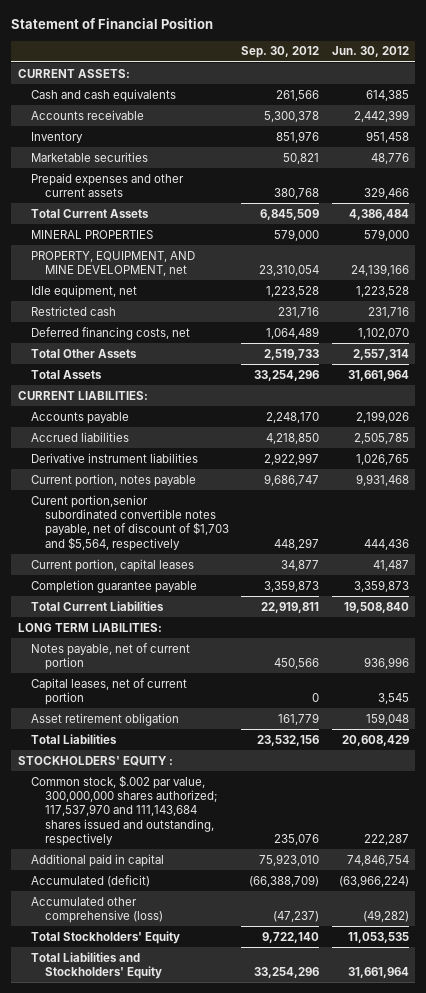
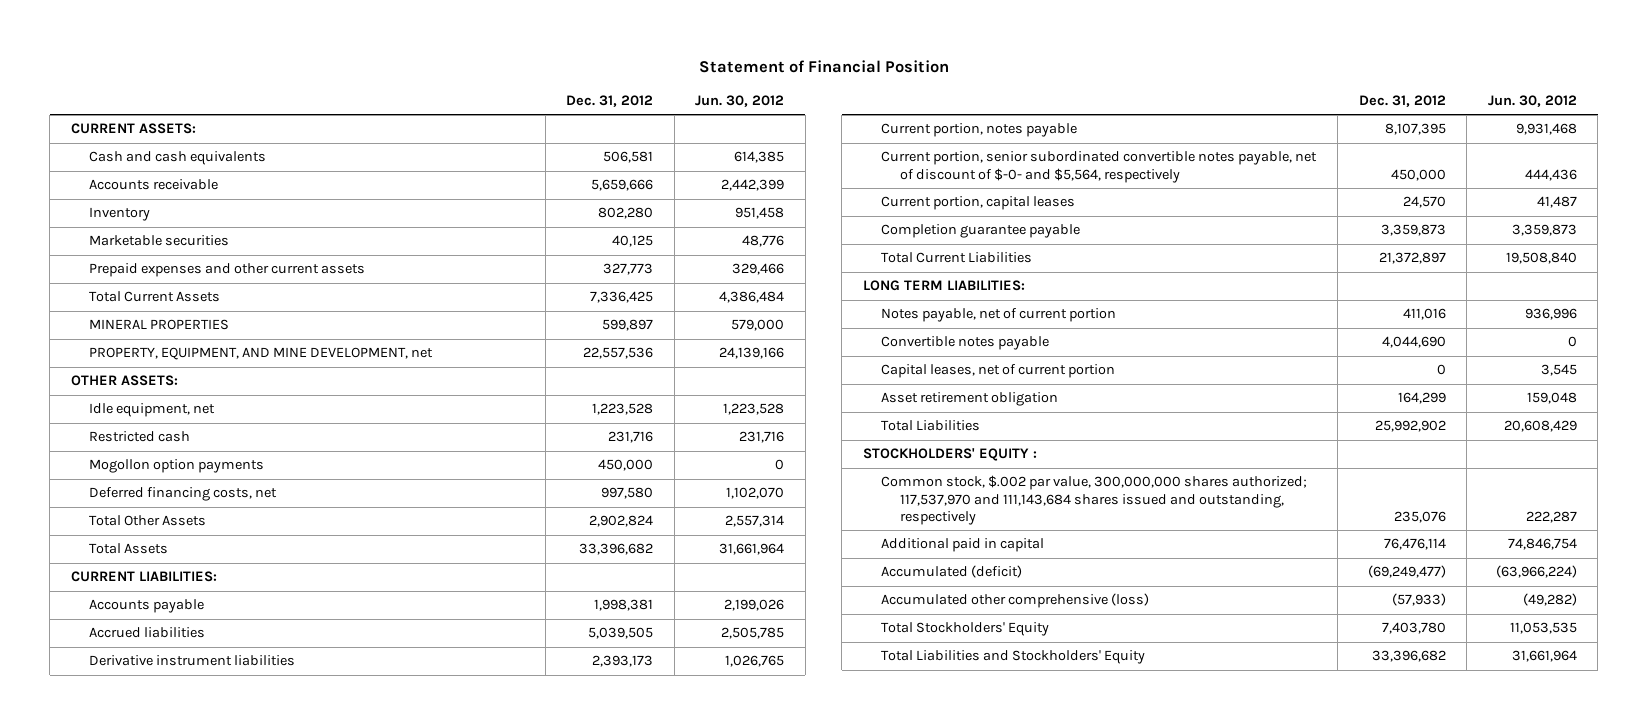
- | Sep. 30, 2012 | Jun. 30, 2012
+ | Dec. 31, 2012 | Jun. 30, 2012
+ OTHER ASSETS:
+ Mogollon option payments | 450,000 | 0
- Curent portion,senior subordinated convertible notes payable, net of discount of $1,703 and $5,564, respectively | 448,297 | 444,436
+ Current portion, senior subordinated convertible notes payable, net of discount of $-0- and $5,564, respectively | 450,000 | 444,436
+ Convertible notes payable | 4,044,690 | 0

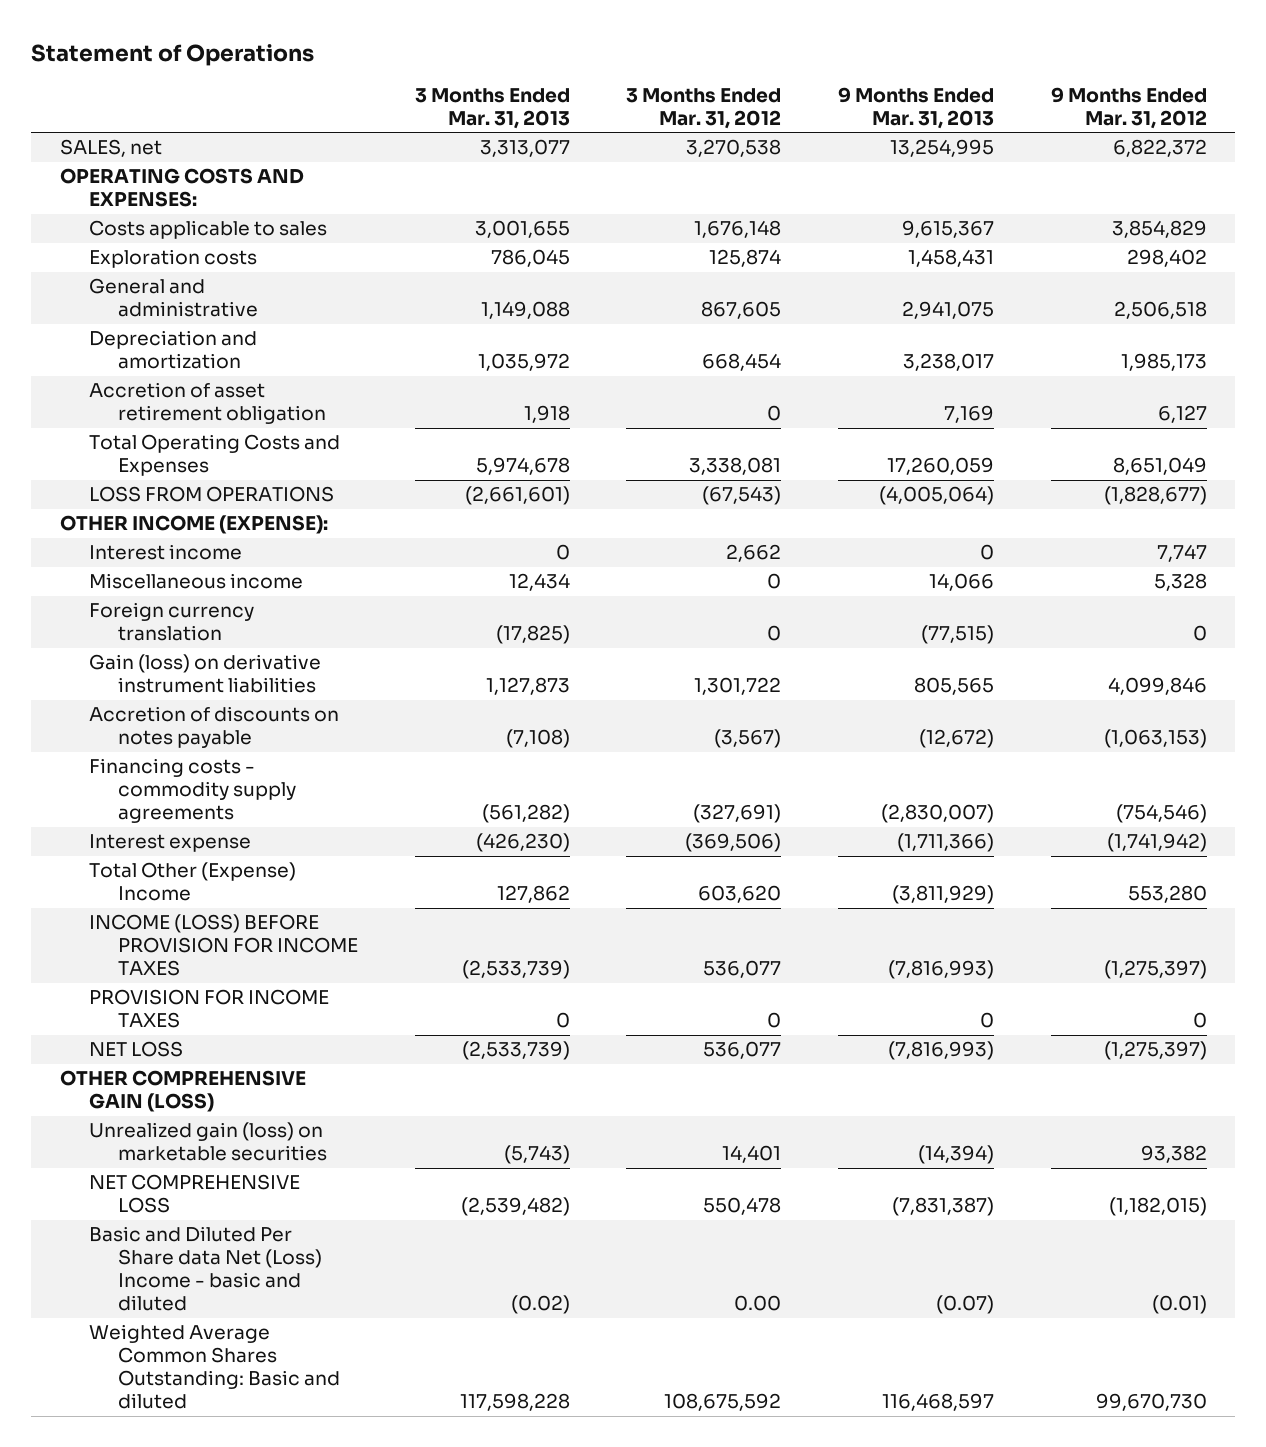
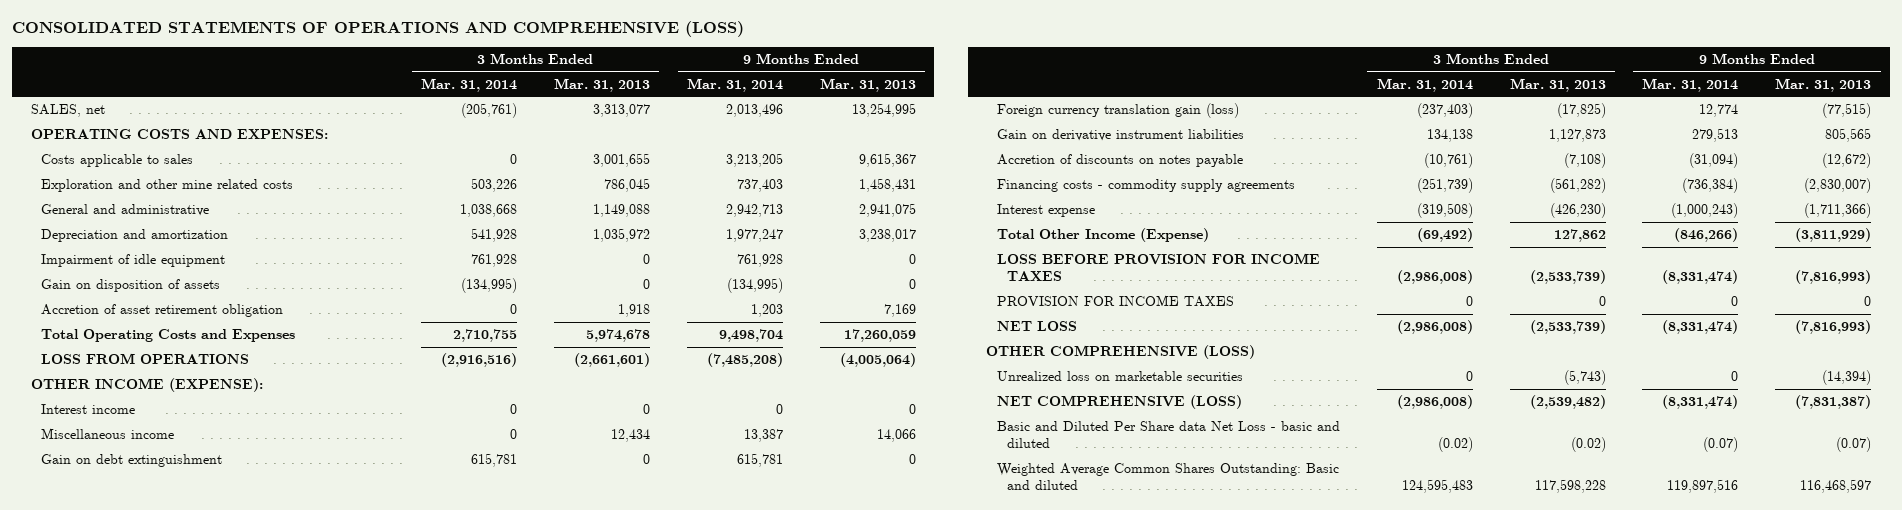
- Statement of Operations
+ CONSOLIDATED STATEMENTS OF OPERATIONS AND COMPREHENSIVE (LOSS)
- | 3 Months Ended Mar. 31, 2013 | 3 Months Ended Mar. 31, 2012 | 9 Months Ended Mar. 31, 2013 | 9 Months Ended Mar. 31, 2012
+ | 3 Months Ended Mar. 31, 2014 | 3 Months Ended Mar. 31, 2013 | 9 Months Ended Mar. 31, 2014 | 9 Months Ended Mar. 31, 2013
- Exploration costs | 786,045 | 125,874 | 1,458,431 | 298,402
+ Exploration and other mine related costs | 503,226 | 786,045 | 737,403 | 1,458,431
+ Impairment of idle equipment | 761,928 | 0 | 761,928 | 0
+ Gain on disposition of assets | (134,995) | 0 | (134,995) | 0
- Foreign currency translation | (17,825) | 0 | (77,515) | 0
- Gain (loss) on derivative instrument liabilities | 1,127,873 | 1,301,722 | 805,565 | 4,099,846
+ Gain on debt extinguishment | 615,781 | 0 | 615,781 | 0
+ Foreign currency translation gain (loss) | (237,403) | (17,825) | 12,774 | (77,515)
+ Gain on derivative instrument liabilities | 134,138 | 1,127,873 | 279,513 | 805,565
- Total Other (Expense) Income | 127,862 | 603,620 | (3,811,929) | 553,280
- INCOME (LOSS) BEFORE PROVISION FOR INCOME TAXES | (2,533,739) | 536,077 | (7,816,993) | (1,275,397)
+ Total Other Income (Expense) | (69,492) | 127,862 | (846,266) | (3,811,929)
+ LOSS BEFORE PROVISION FOR INCOME TAXES | (2,986,008) | (2,533,739) | (8,331,474) | (7,816,993)
- OTHER COMPREHENSIVE GAIN (LOSS)
- Unrealized gain (loss) on marketable securities | (5,743) | 14,401 | (14,394) | 93,382
- NET COMPREHENSIVE LOSS | (2,539,482) | 550,478 | (7,831,387) | (1,182,015)
- Basic and Diluted Per Share data Net (Loss) Income - basic and diluted | (0.02) | 0.00 | (0.07) | (0.01)
+ OTHER COMPREHENSIVE (LOSS)
+ Unrealized loss on marketable securities | 0 | (5,743) | 0 | (14,394)
+ NET COMPREHENSIVE (LOSS) | (2,986,008) | (2,539,482) | (8,331,474) | (7,831,387)
+ Basic and Diluted Per Share data Net Loss - basic and diluted | (0.02) | (0.02) | (0.07) | (0.07)

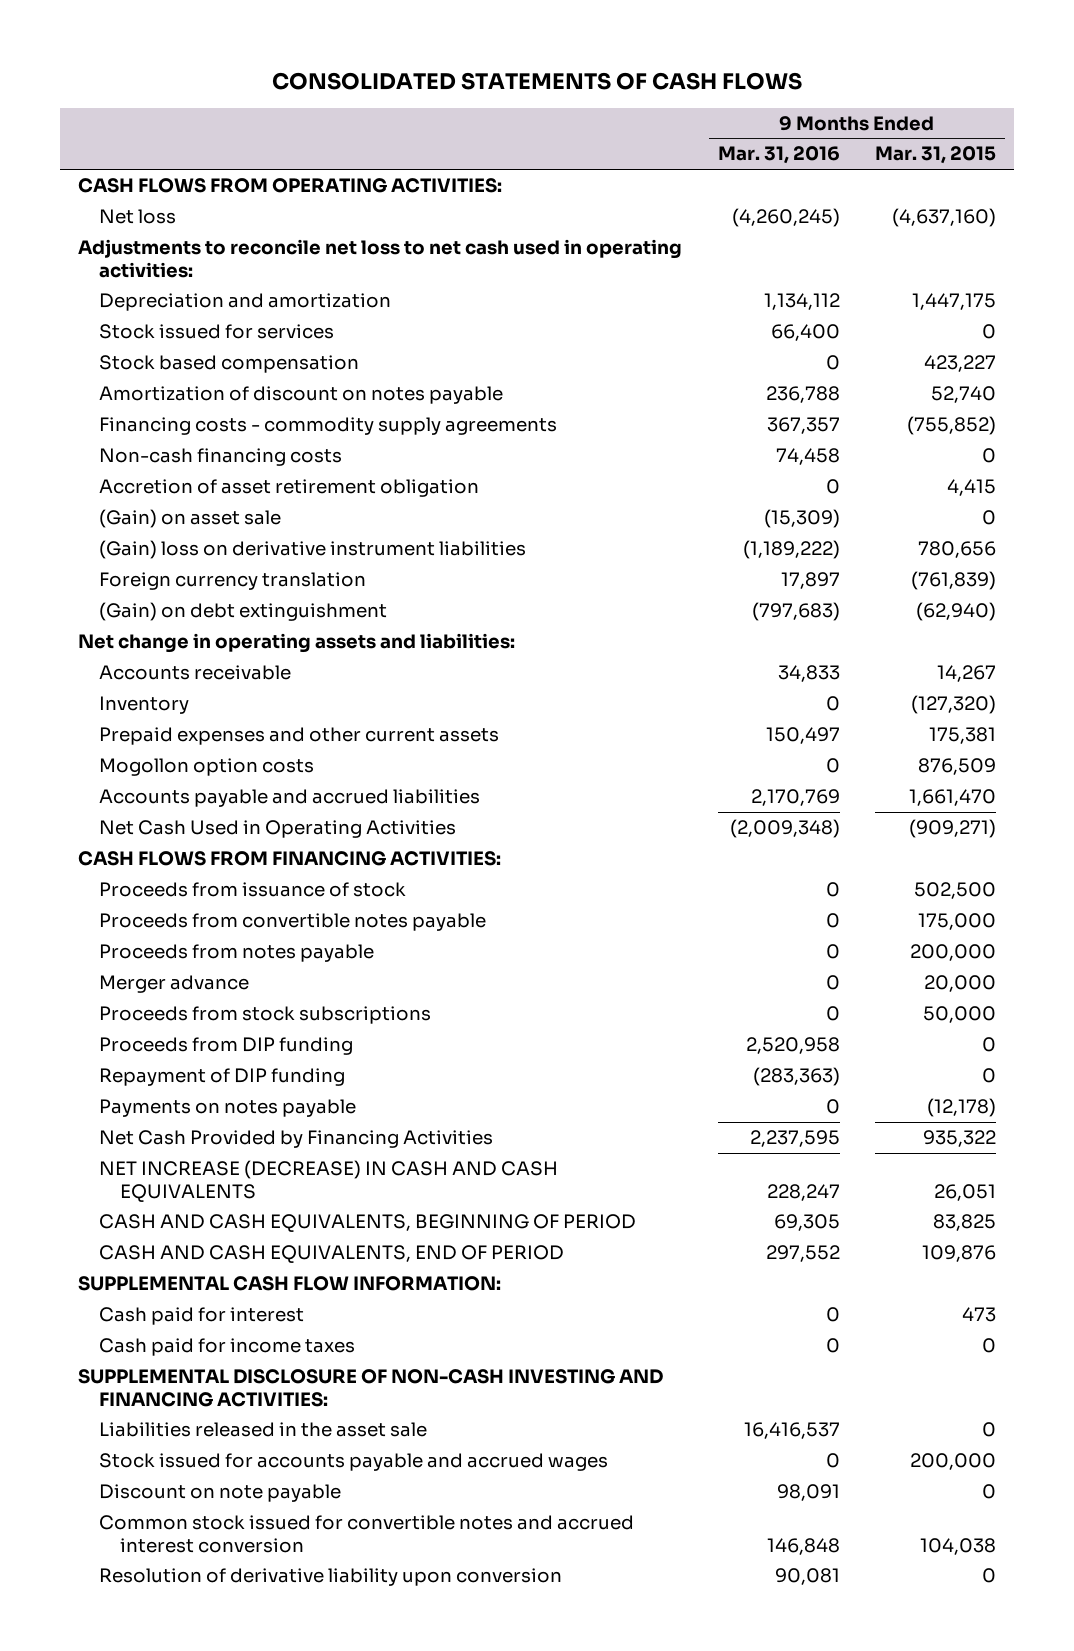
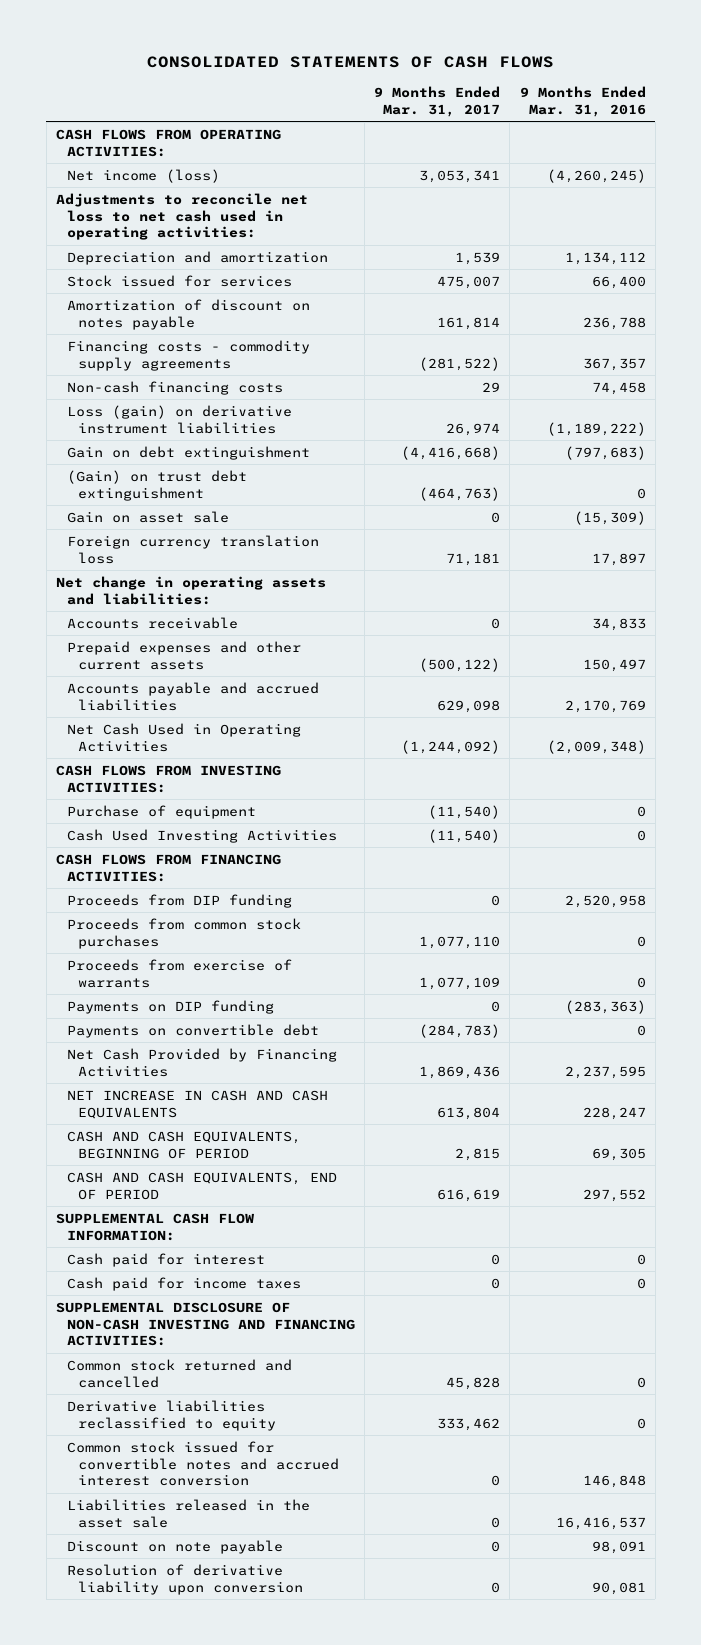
- | 9 Months Ended Mar. 31, 2016 | 9 Months Ended Mar. 31, 2015
+ | 9 Months Ended Mar. 31, 2017 | 9 Months Ended Mar. 31, 2016
- Net loss | (4,260,245) | (4,637,160)
+ Net income (loss) | 3,053,341 | (4,260,245)
- Stock based compensation | 0 | 423,227
- Accretion of asset retirement obligation | 0 | 4,415
- (Gain) on asset sale | (15,309) | 0
- (Gain) loss on derivative instrument liabilities | (1,189,222) | 780,656
- Foreign currency translation | 17,897 | (761,839)
- (Gain) on debt extinguishment | (797,683) | (62,940)
+ Loss (gain) on derivative instrument liabilities | 26,974 | (1,189,222)
+ Gain on debt extinguishment | (4,416,668) | (797,683)
+ (Gain) on trust debt extinguishment | (464,763) | 0
+ Gain on asset sale | 0 | (15,309)
+ Foreign currency translation loss | 71,181 | 17,897
- Inventory | 0 | (127,320)
- Mogollon option costs | 0 | 876,509
+ CASH FLOWS FROM INVESTING ACTIVITIES:
+ Purchase of equipment | (11,540) | 0
+ Cash Used Investing Activities | (11,540) | 0
- Proceeds from issuance of stock | 0 | 502,500
- Proceeds from convertible notes payable | 0 | 175,000
- Proceeds from notes payable | 0 | 200,000
- Merger advance | 0 | 20,000
- Proceeds from stock subscriptions | 0 | 50,000
- Repayment of DIP funding | (283,363) | 0
- Payments on notes payable | 0 | (12,178)
+ Proceeds from common stock purchases | 1,077,110 | 0
+ Proceeds from exercise of warrants | 1,077,109 | 0
+ Payments on DIP funding | 0 | (283,363)
+ Payments on convertible debt | (284,783) | 0
- NET INCREASE (DECREASE) IN CASH AND CASH EQUIVALENTS | 228,247 | 26,051
+ NET INCREASE IN CASH AND CASH EQUIVALENTS | 613,804 | 228,247
+ Common stock returned and cancelled | 45,828 | 0
+ Derivative liabilities reclassified to equity | 333,462 | 0
moved up: Common stock issued for convertible notes and accrued interest conversion | 0 | 146,848
- Stock issued for accounts payable and accrued wages | 0 | 200,000

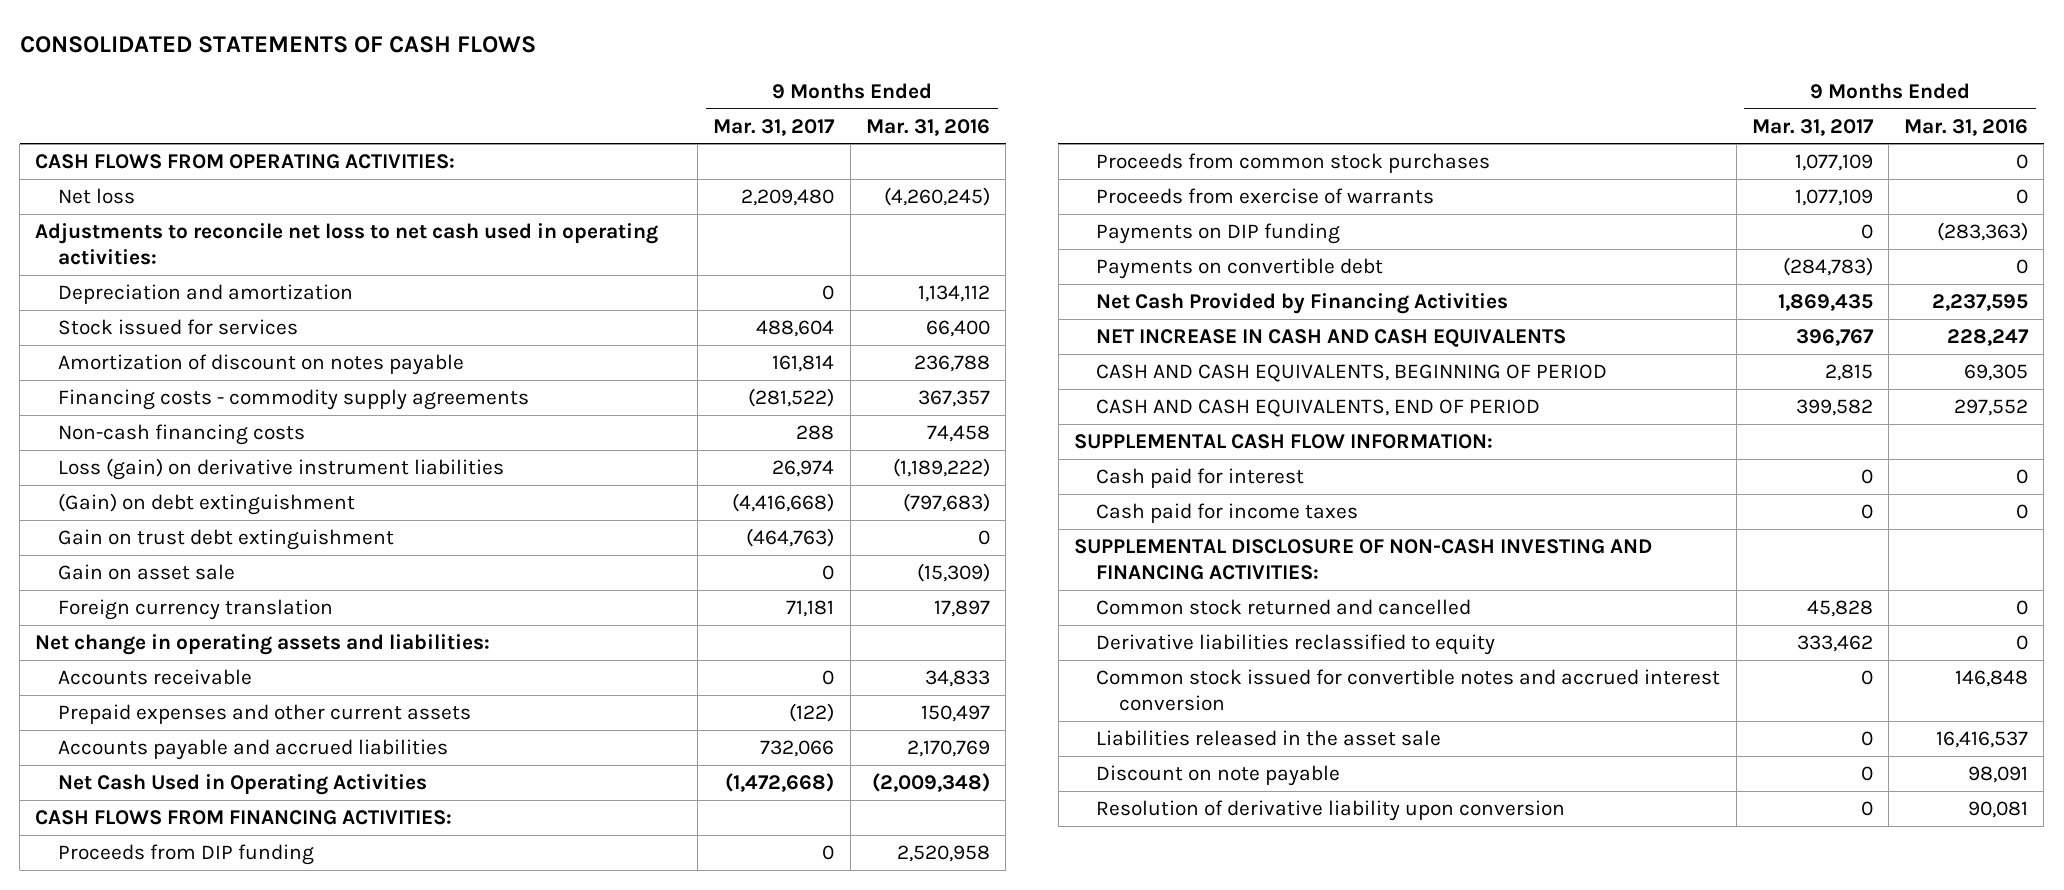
- Net income (loss) | 3,053,341 | (4,260,245)
+ Net loss | 2,209,480 | (4,260,245)
- Depreciation and amortization | 1,539 | 1,134,112
- Stock issued for services | 475,007 | 66,400
+ Depreciation and amortization | 0 | 1,134,112
+ Stock issued for services | 488,604 | 66,400
- Non-cash financing costs | 29 | 74,458
+ Non-cash financing costs | 288 | 74,458
- Gain on debt extinguishment | (4,416,668) | (797,683)
- (Gain) on trust debt extinguishment | (464,763) | 0
+ (Gain) on debt extinguishment | (4,416,668) | (797,683)
+ Gain on trust debt extinguishment | (464,763) | 0
- Foreign currency translation loss | 71,181 | 17,897
+ Foreign currency translation | 71,181 | 17,897
- Prepaid expenses and other current assets | (500,122) | 150,497
- Accounts payable and accrued liabilities | 629,098 | 2,170,769
- Net Cash Used in Operating Activities | (1,244,092) | (2,009,348)
- CASH FLOWS FROM INVESTING ACTIVITIES:
- Purchase of equipment | (11,540) | 0
- Cash Used Investing Activities | (11,540) | 0
+ Prepaid expenses and other current assets | (122) | 150,497
+ Accounts payable and accrued liabilities | 732,066 | 2,170,769
+ Net Cash Used in Operating Activities | (1,472,668) | (2,009,348)
- Proceeds from common stock purchases | 1,077,110 | 0
+ Proceeds from common stock purchases | 1,077,109 | 0
- Net Cash Provided by Financing Activities | 1,869,436 | 2,237,595
- NET INCREASE IN CASH AND CASH EQUIVALENTS | 613,804 | 228,247
+ Net Cash Provided by Financing Activities | 1,869,435 | 2,237,595
+ NET INCREASE IN CASH AND CASH EQUIVALENTS | 396,767 | 228,247
- CASH AND CASH EQUIVALENTS, END OF PERIOD | 616,619 | 297,552
+ CASH AND CASH EQUIVALENTS, END OF PERIOD | 399,582 | 297,552

